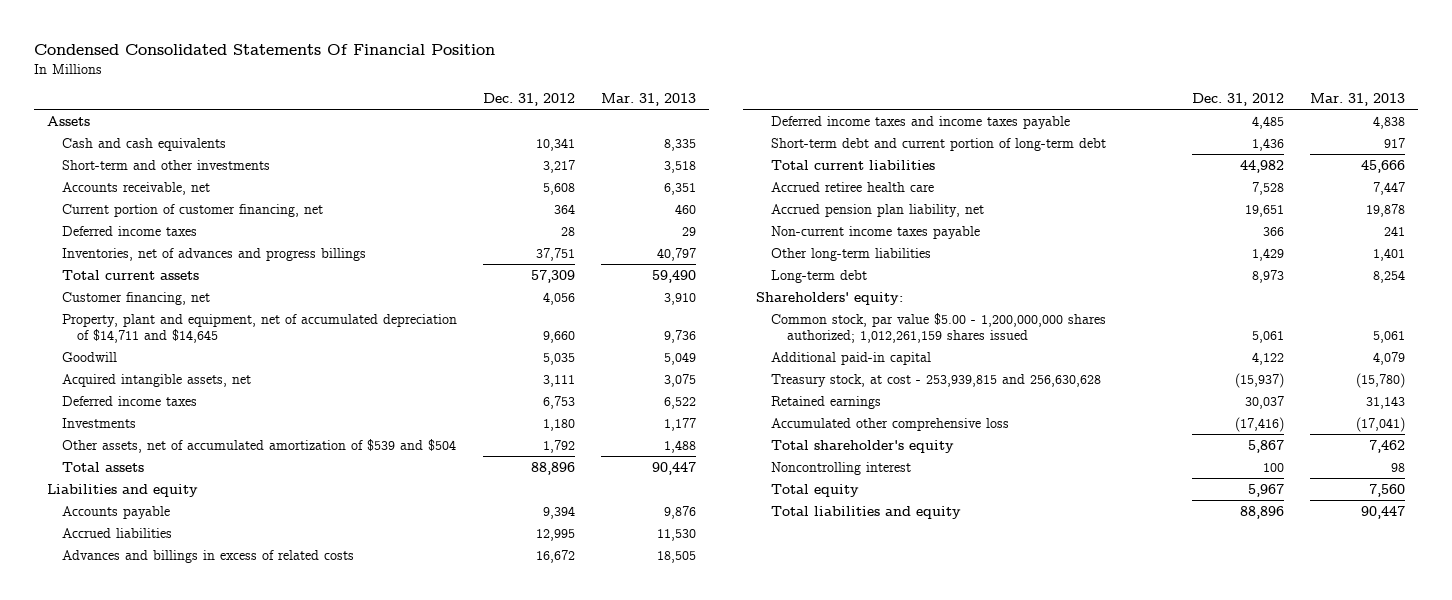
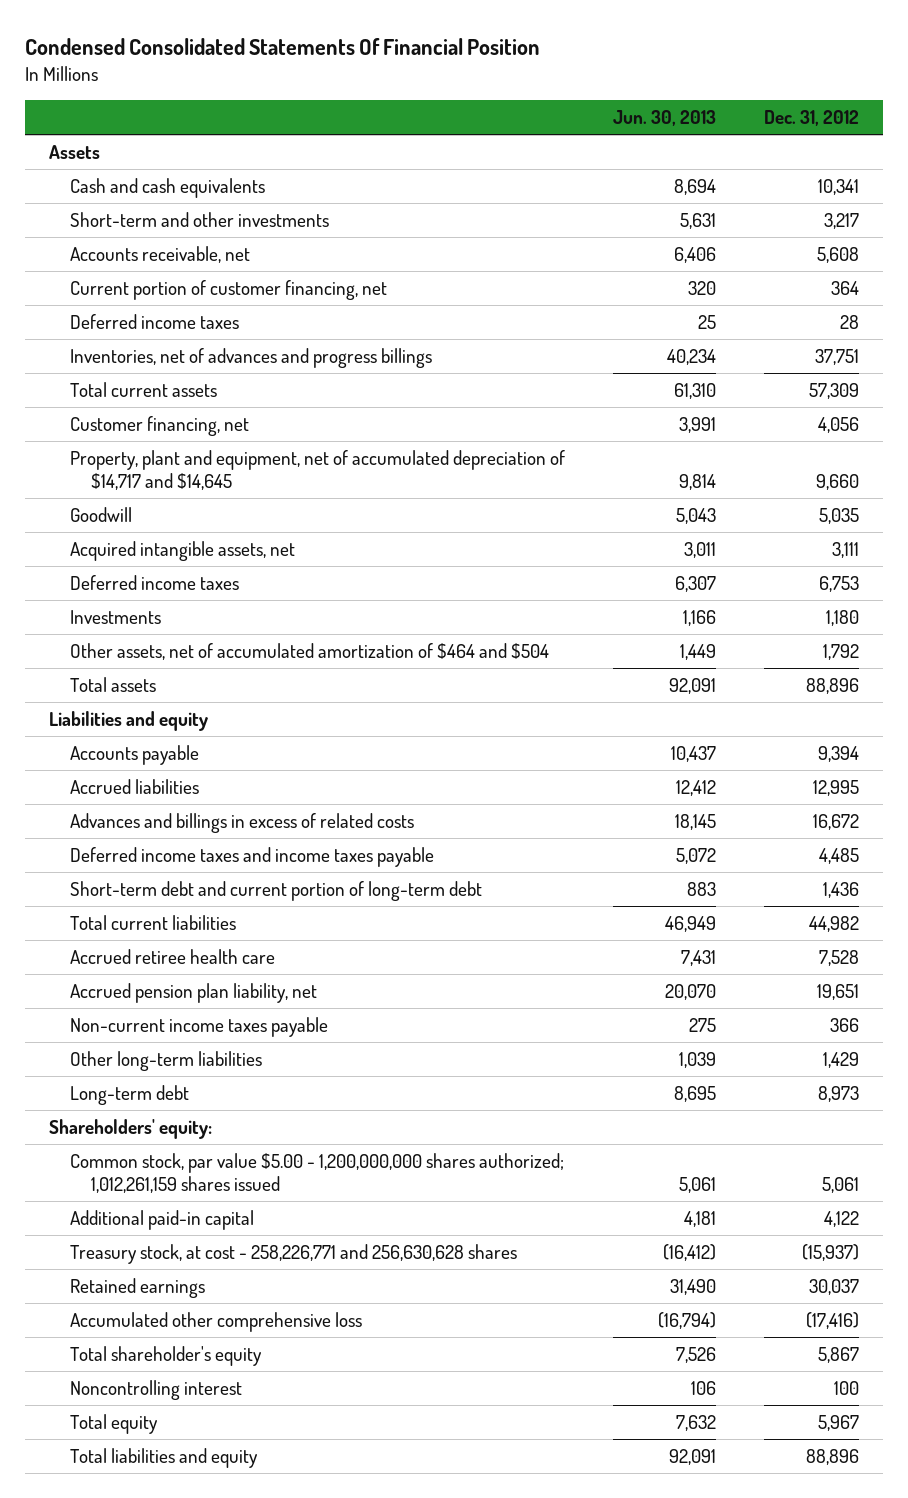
- | Dec. 31, 2012 | Mar. 31, 2013
+ | Jun. 30, 2013 | Dec. 31, 2012
- Property, plant and equipment, net of accumulated depreciation of $14,711 and $14,645 | 9,660 | 9,736
+ Property, plant and equipment, net of accumulated depreciation of $14,717 and $14,645 | 9,814 | 9,660
- Other assets, net of accumulated amortization of $539 and $504 | 1,792 | 1,488
+ Other assets, net of accumulated amortization of $464 and $504 | 1,449 | 1,792
- Treasury stock, at cost - 253,939,815 and 256,630,628 | (15,937) | (15,780)
+ Treasury stock, at cost - 258,226,771 and 256,630,628 shares | (16,412) | (15,937)

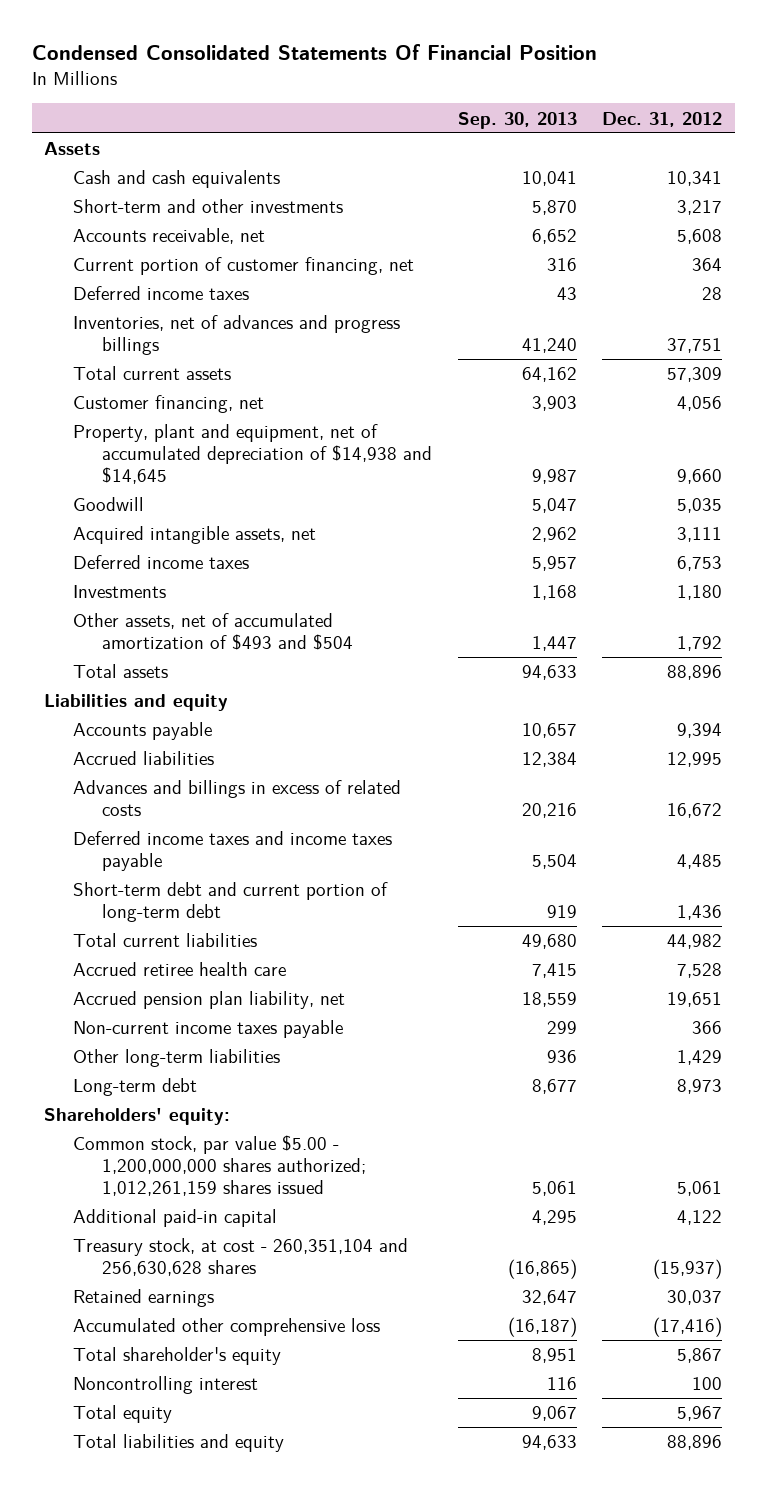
- | Jun. 30, 2013 | Dec. 31, 2012
+ | Sep. 30, 2013 | Dec. 31, 2012
- Property, plant and equipment, net of accumulated depreciation of $14,717 and $14,645 | 9,814 | 9,660
+ Property, plant and equipment, net of accumulated depreciation of $14,938 and $14,645 | 9,987 | 9,660
- Other assets, net of accumulated amortization of $464 and $504 | 1,449 | 1,792
+ Other assets, net of accumulated amortization of $493 and $504 | 1,447 | 1,792
- Treasury stock, at cost - 258,226,771 and 256,630,628 shares | (16,412) | (15,937)
+ Treasury stock, at cost - 260,351,104 and 256,630,628 shares | (16,865) | (15,937)

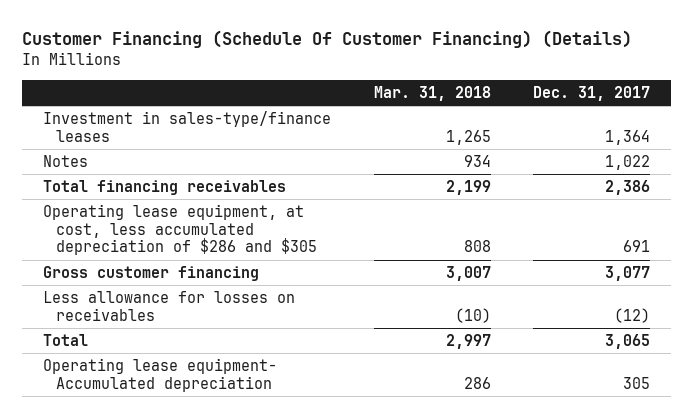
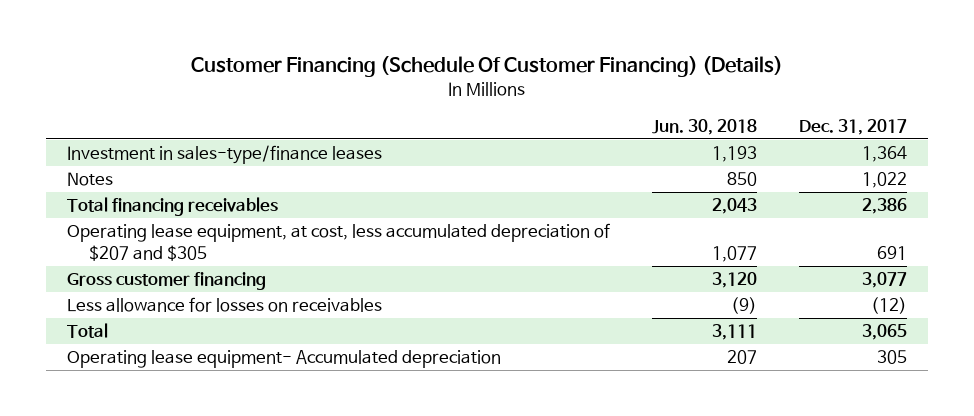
- | Mar. 31, 2018 | Dec. 31, 2017
+ | Jun. 30, 2018 | Dec. 31, 2017
- Operating lease equipment, at cost, less accumulated depreciation of $286 and $305 | 808 | 691
+ Operating lease equipment, at cost, less accumulated depreciation of $207 and $305 | 1,077 | 691

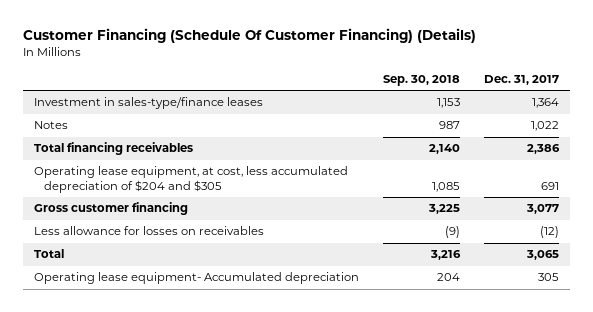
- | Jun. 30, 2018 | Dec. 31, 2017
+ | Sep. 30, 2018 | Dec. 31, 2017
- Operating lease equipment, at cost, less accumulated depreciation of $207 and $305 | 1,077 | 691
+ Operating lease equipment, at cost, less accumulated depreciation of $204 and $305 | 1,085 | 691

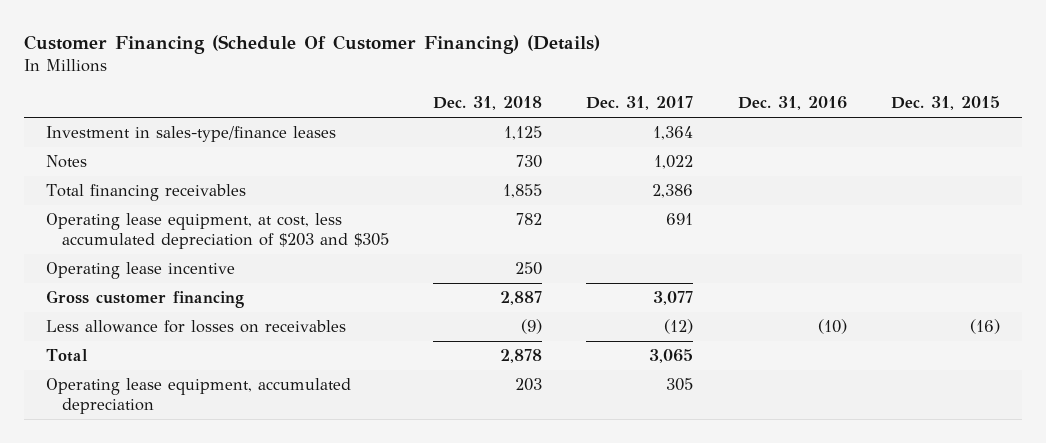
- | Sep. 30, 2018 | Dec. 31, 2017
+ | Dec. 31, 2018 | Dec. 31, 2017 | Dec. 31, 2016 | Dec. 31, 2015
- Operating lease equipment, at cost, less accumulated depreciation of $204 and $305 | 1,085 | 691
+ Operating lease equipment, at cost, less accumulated depreciation of $203 and $305 | 782 | 691 | |
+ Operating lease incentive | 250 | | |
- Operating lease equipment- Accumulated depreciation | 204 | 305
+ Operating lease equipment, accumulated depreciation | 203 | 305 | |

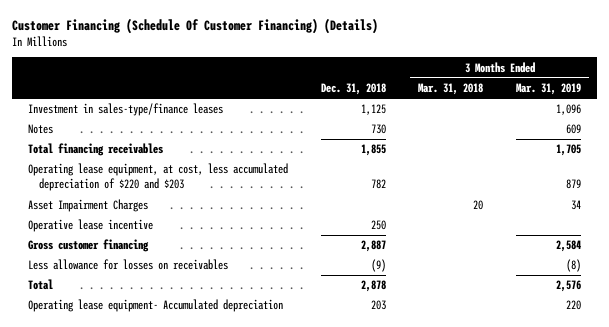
- | Dec. 31, 2018 | Dec. 31, 2017 | Dec. 31, 2016 | Dec. 31, 2015
+ | Dec. 31, 2018 | 3 Months Ended Mar. 31, 2018 | 3 Months Ended Mar. 31, 2019
- Operating lease equipment, at cost, less accumulated depreciation of $203 and $305 | 782 | 691 | |
- Operating lease incentive | 250 | | |
+ Operating lease equipment, at cost, less accumulated depreciation of $220 and $203 | 782 | | 879
+ Asset Impairment Charges | | 20 | 34
+ Operative lease incentive | 250 | |
- Operating lease equipment, accumulated depreciation | 203 | 305 | |
+ Operating lease equipment- Accumulated depreciation | 203 | | 220

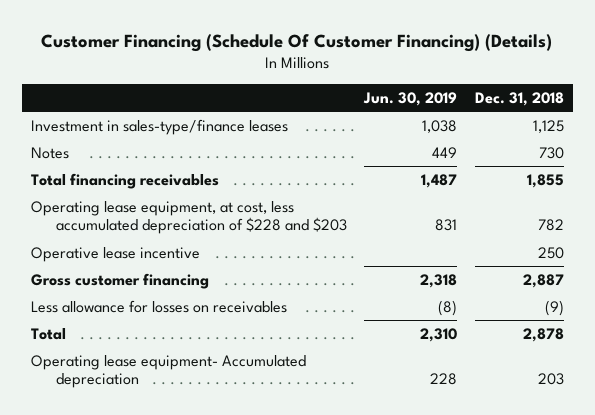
- | Dec. 31, 2018 | 3 Months Ended Mar. 31, 2018 | 3 Months Ended Mar. 31, 2019
+ | Jun. 30, 2019 | Dec. 31, 2018
- Operating lease equipment, at cost, less accumulated depreciation of $220 and $203 | 782 | | 879
- Asset Impairment Charges | | 20 | 34
+ Operating lease equipment, at cost, less accumulated depreciation of $228 and $203 | 831 | 782

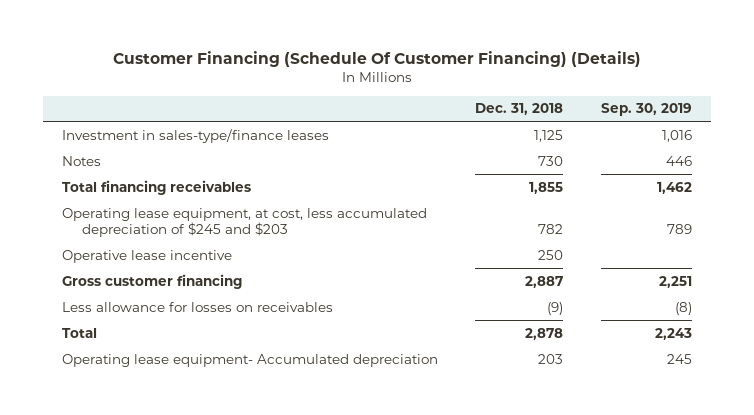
- | Jun. 30, 2019 | Dec. 31, 2018
+ | Dec. 31, 2018 | Sep. 30, 2019
- Operating lease equipment, at cost, less accumulated depreciation of $228 and $203 | 831 | 782
+ Operating lease equipment, at cost, less accumulated depreciation of $245 and $203 | 782 | 789

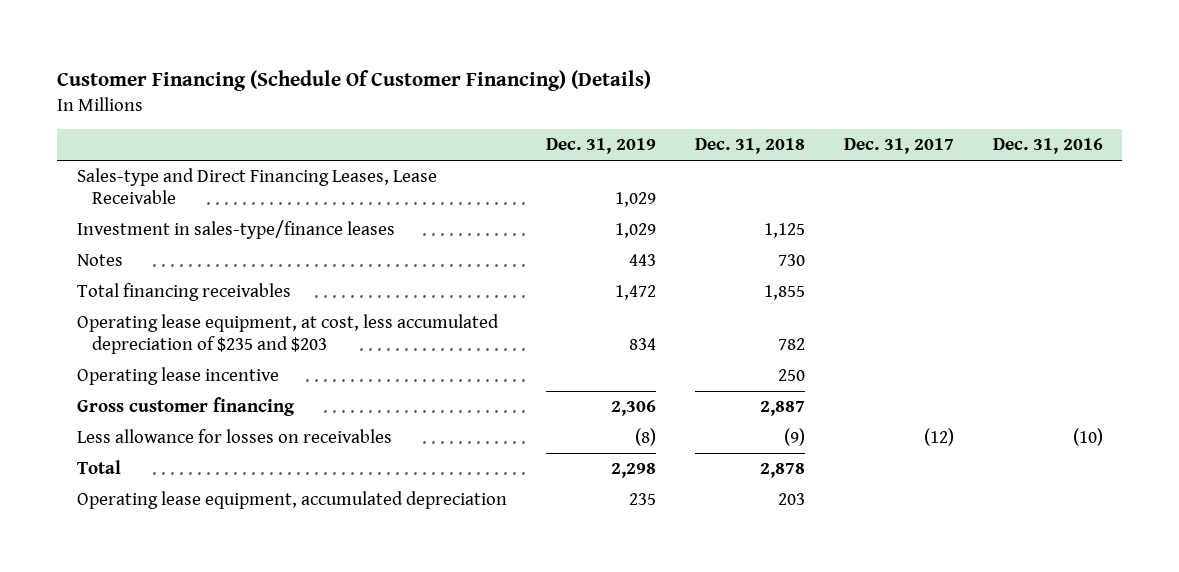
- | Dec. 31, 2018 | Sep. 30, 2019
+ | Dec. 31, 2019 | Dec. 31, 2018 | Dec. 31, 2017 | Dec. 31, 2016
+ Sales-type and Direct Financing Leases, Lease Receivable | 1,029 | | |
- Operating lease equipment, at cost, less accumulated depreciation of $245 and $203 | 782 | 789
- Operative lease incentive | 250 |
+ Operating lease equipment, at cost, less accumulated depreciation of $235 and $203 | 834 | 782 | |
+ Operating lease incentive | | 250 | |
- Operating lease equipment- Accumulated depreciation | 203 | 245
+ Operating lease equipment, accumulated depreciation | 235 | 203 | |

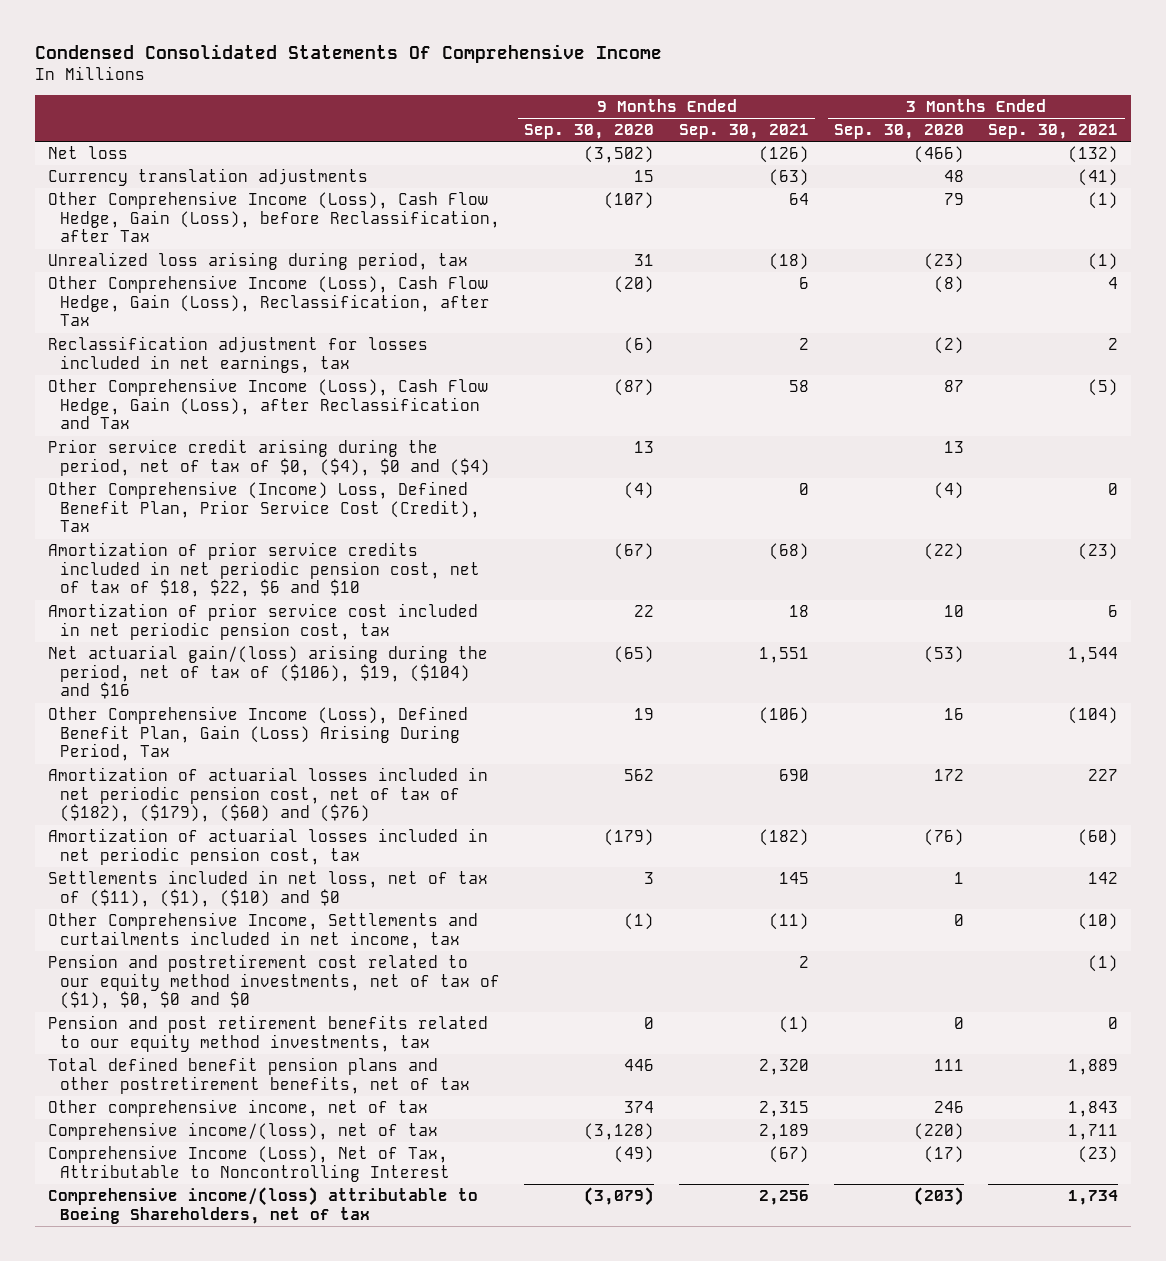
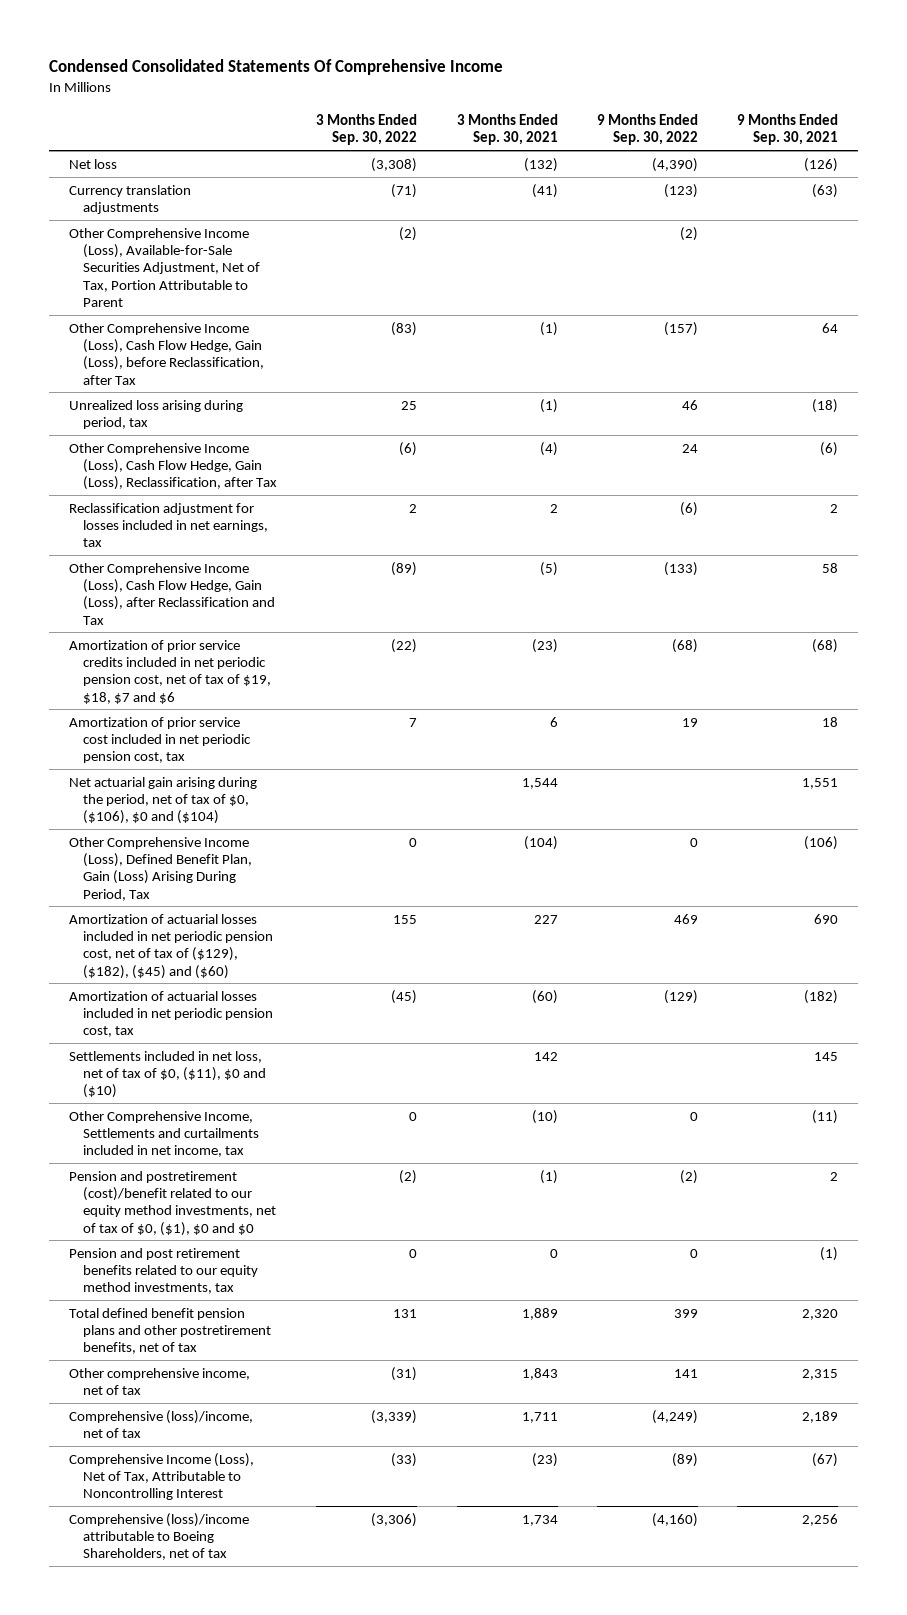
- | 9 Months Ended Sep. 30, 2020 | 9 Months Ended Sep. 30, 2021 | 3 Months Ended Sep. 30, 2020 | 3 Months Ended Sep. 30, 2021
+ | 3 Months Ended Sep. 30, 2022 | 3 Months Ended Sep. 30, 2021 | 9 Months Ended Sep. 30, 2022 | 9 Months Ended Sep. 30, 2021
+ Other Comprehensive Income (Loss), Available-for-Sale Securities Adjustment, Net of Tax, Portion Attributable to Parent | (2) | | (2) |
- Other Comprehensive Income (Loss), Cash Flow Hedge, Gain (Loss), Reclassification, after Tax | (20) | 6 | (8) | 4
+ Other Comprehensive Income (Loss), Cash Flow Hedge, Gain (Loss), Reclassification, after Tax | (6) | (4) | 24 | (6)
- Prior service credit arising during the period, net of tax of $0, ($4), $0 and ($4) | 13 | | 13 |
- Other Comprehensive (Income) Loss, Defined Benefit Plan, Prior Service Cost (Credit), Tax | (4) | 0 | (4) | 0
- Amortization of prior service credits included in net periodic pension cost, net of tax of $18, $22, $6 and $10 | (67) | (68) | (22) | (23)
+ Amortization of prior service credits included in net periodic pension cost, net of tax of $19, $18, $7 and $6 | (22) | (23) | (68) | (68)
- Net actuarial gain/(loss) arising during the period, net of tax of ($106), $19, ($104) and $16 | (65) | 1,551 | (53) | 1,544
+ Net actuarial gain arising during the period, net of tax of $0, ($106), $0 and ($104) | | 1,544 | | 1,551
- Amortization of actuarial losses included in net periodic pension cost, net of tax of ($182), ($179), ($60) and ($76) | 562 | 690 | 172 | 227
+ Amortization of actuarial losses included in net periodic pension cost, net of tax of ($129), ($182), ($45) and ($60) | 155 | 227 | 469 | 690
- Settlements included in net loss, net of tax of ($11), ($1), ($10) and $0 | 3 | 145 | 1 | 142
+ Settlements included in net loss, net of tax of $0, ($11), $0 and ($10) | | 142 | | 145
- Pension and postretirement cost related to our equity method investments, net of tax of ($1), $0, $0 and $0 | | 2 | | (1)
+ Pension and postretirement (cost)/benefit related to our equity method investments, net of tax of $0, ($1), $0 and $0 | (2) | (1) | (2) | 2
- Comprehensive income/(loss), net of tax | (3,128) | 2,189 | (220) | 1,711
+ Comprehensive (loss)/income, net of tax | (3,339) | 1,711 | (4,249) | 2,189
- Comprehensive income/(loss) attributable to Boeing Shareholders, net of tax | (3,079) | 2,256 | (203) | 1,734
+ Comprehensive (loss)/income attributable to Boeing Shareholders, net of tax | (3,306) | 1,734 | (4,160) | 2,256

